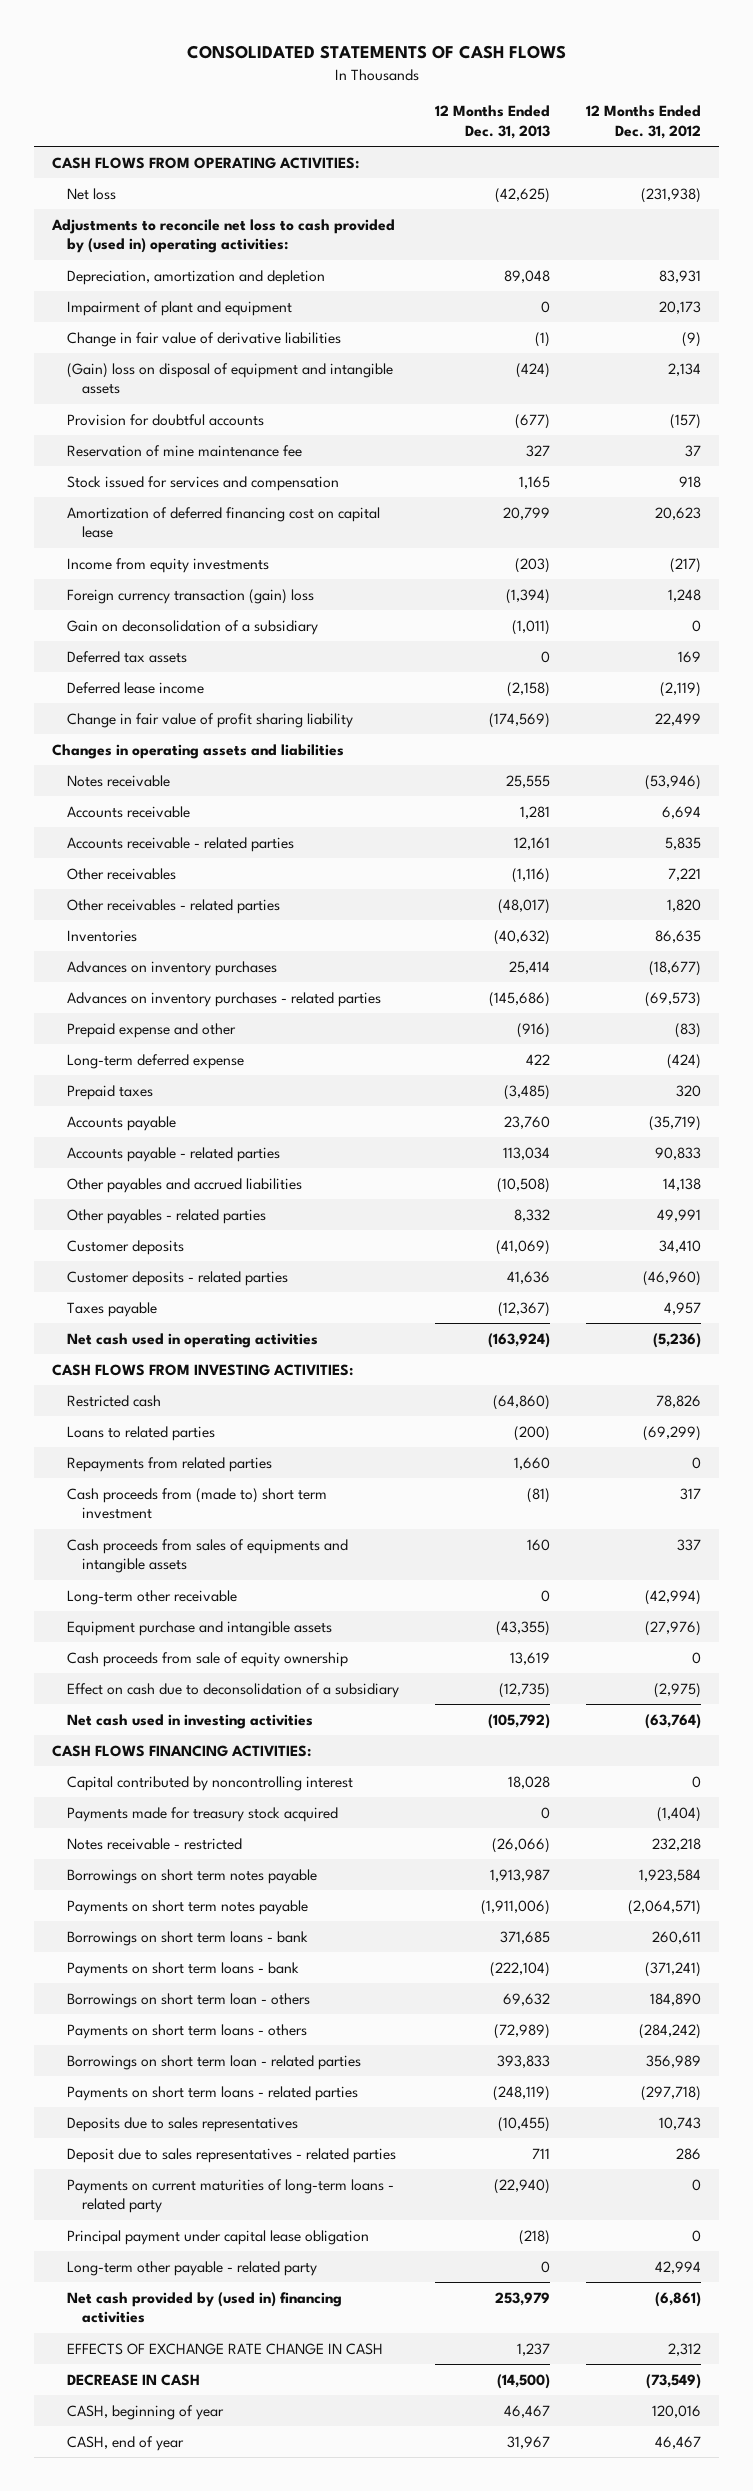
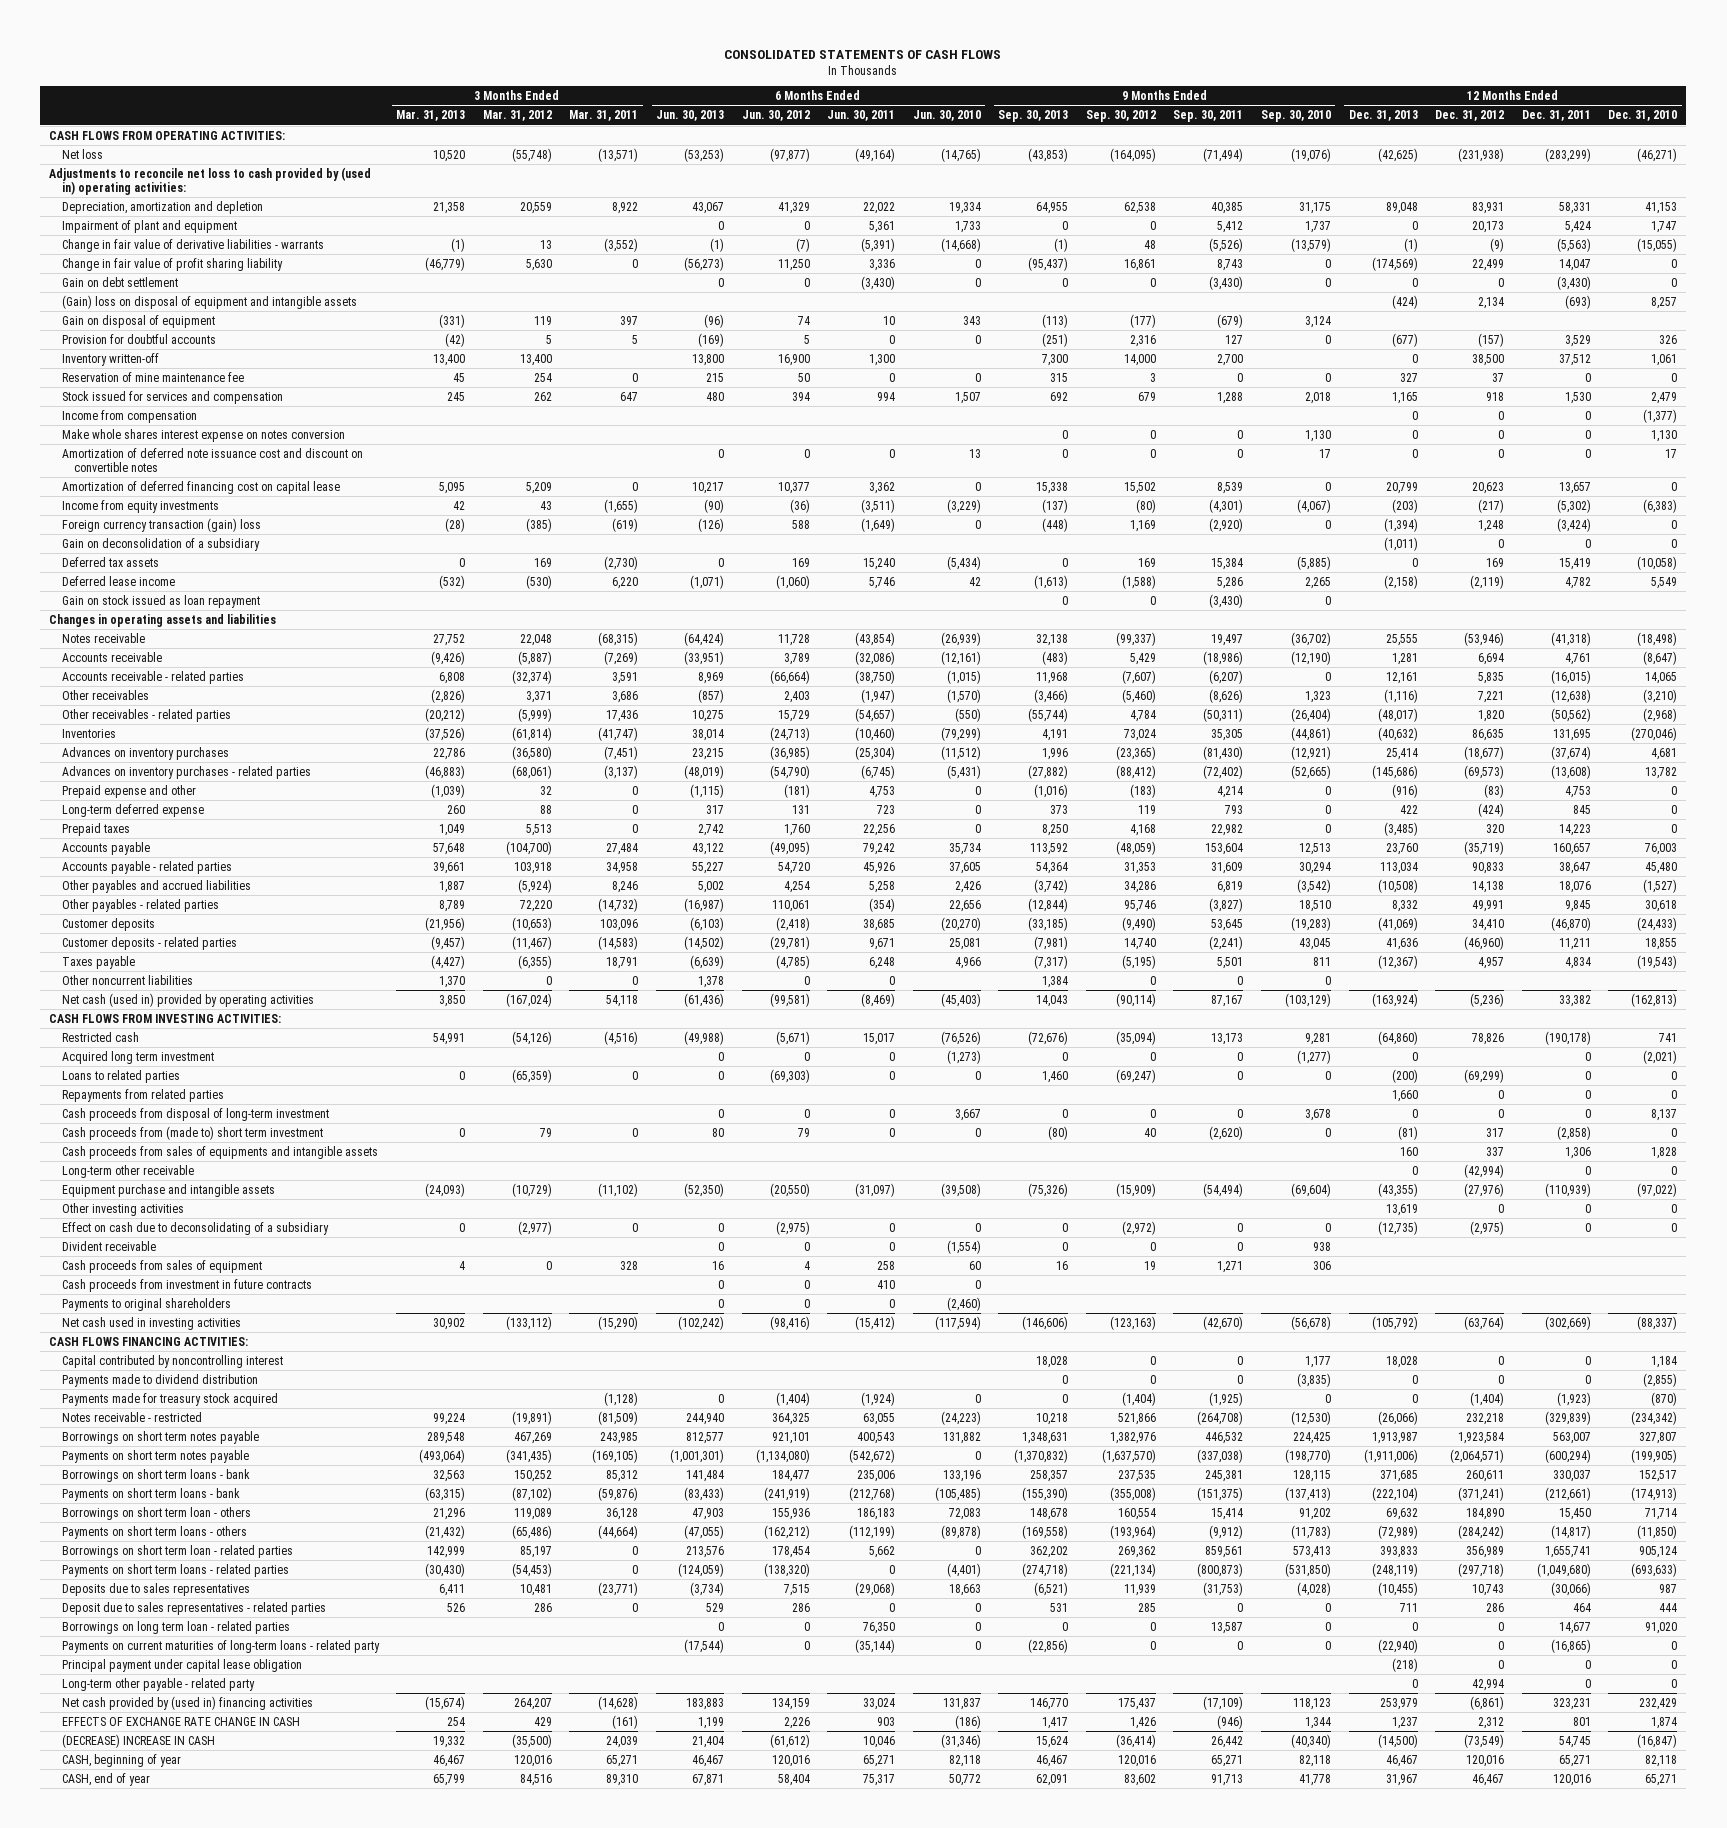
- | 12 Months Ended Dec. 31, 2013 | 12 Months Ended Dec. 31, 2012
+ | 3 Months Ended Mar. 31, 2013 | 3 Months Ended Mar. 31, 2012 | 3 Months Ended Mar. 31, 2011 | 6 Months Ended Jun. 30, 2013 | 6 Months Ended Jun. 30, 2012 | 6 Months Ended Jun. 30, 2011 | 6 Months Ended Jun. 30, 2010 | 9 Months Ended Sep. 30, 2013 | 9 Months Ended Sep. 30, 2012 | 9 Months Ended Sep. 30, 2011 | 9 Months Ended Sep. 30, 2010 | 12 Months Ended Dec. 31, 2013 | 12 Months Ended Dec. 31, 2012 | 12 Months Ended Dec. 31, 2011 | 12 Months Ended Dec. 31, 2010
- Change in fair value of derivative liabilities | (1) | (9)
+ Change in fair value of derivative liabilities - warrants | (1) | 13 | (3,552) | (1) | (7) | (5,391) | (14,668) | (1) | 48 | (5,526) | (13,579) | (1) | (9) | (5,563) | (15,055)
moved up: Change in fair value of profit sharing liability | (46,779) | 5,630 | 0 | (56,273) | 11,250 | 3,336 | 0 | (95,437) | 16,861 | 8,743 | 0 | (174,569) | 22,499 | 14,047 | 0
+ Gain on debt settlement | | | | 0 | 0 | (3,430) | 0 | 0 | 0 | (3,430) | 0 | 0 | 0 | (3,430) | 0
+ Gain on disposal of equipment | (331) | 119 | 397 | (96) | 74 | 10 | 343 | (113) | (177) | (679) | 3,124 | | | |
+ Inventory written-off | 13,400 | 13,400 | | 13,800 | 16,900 | 1,300 | | 7,300 | 14,000 | 2,700 | | 0 | 38,500 | 37,512 | 1,061
+ Income from compensation | | | | | | | | | | | | 0 | 0 | 0 | (1,377)
+ Make whole shares interest expense on notes conversion | | | | | | | | 0 | 0 | 0 | 1,130 | 0 | 0 | 0 | 1,130
+ Amortization of deferred note issuance cost and discount on convertible notes | | | | 0 | 0 | 0 | 13 | 0 | 0 | 0 | 17 | 0 | 0 | 0 | 17
+ Gain on stock issued as loan repayment | | | | | | | | 0 | 0 | (3,430) | 0 | | | |
- Net cash used in operating activities | (163,924) | (5,236)
+ Other noncurrent liabilities | 1,370 | 0 | 0 | 1,378 | 0 | 0 | | 1,384 | 0 | 0 | 0 | | | |
+ Net cash (used in) provided by operating activities | 3,850 | (167,024) | 54,118 | (61,436) | (99,581) | (8,469) | (45,403) | 14,043 | (90,114) | 87,167 | (103,129) | (163,924) | (5,236) | 33,382 | (162,813)
+ Acquired long term investment | | | | 0 | 0 | 0 | (1,273) | 0 | 0 | 0 | (1,277) | 0 | | 0 | (2,021)
+ Cash proceeds from disposal of long-term investment | | | | 0 | 0 | 0 | 3,667 | 0 | 0 | 0 | 3,678 | 0 | 0 | 0 | 8,137
- Cash proceeds from sale of equity ownership | 13,619 | 0
- Effect on cash due to deconsolidation of a subsidiary | (12,735) | (2,975)
+ Other investing activities | | | | | | | | | | | | 13,619 | 0 | 0 | 0
+ Effect on cash due to deconsolidating of a subsidiary | 0 | (2,977) | 0 | 0 | (2,975) | 0 | 0 | 0 | (2,972) | 0 | 0 | (12,735) | (2,975) | 0 | 0
+ Divident receivable | | | | 0 | 0 | 0 | (1,554) | 0 | 0 | 0 | 938 | | | |
+ Cash proceeds from sales of equipment | 4 | 0 | 328 | 16 | 4 | 258 | 60 | 16 | 19 | 1,271 | 306 | | | |
+ Cash proceeds from investment in future contracts | | | | 0 | 0 | 410 | 0 | | | | | | | |
+ Payments to original shareholders | | | | 0 | 0 | 0 | (2,460) | | | | | | | |
+ Payments made to dividend distribution | | | | | | | | 0 | 0 | 0 | (3,835) | 0 | 0 | 0 | (2,855)
+ Borrowings on long term loan - related parties | | | | 0 | 0 | 76,350 | 0 | 0 | 0 | 13,587 | 0 | 0 | 0 | 14,677 | 91,020
- DECREASE IN CASH | (14,500) | (73,549)
+ (DECREASE) INCREASE IN CASH | 19,332 | (35,500) | 24,039 | 21,404 | (61,612) | 10,046 | (31,346) | 15,624 | (36,414) | 26,442 | (40,340) | (14,500) | (73,549) | 54,745 | (16,847)

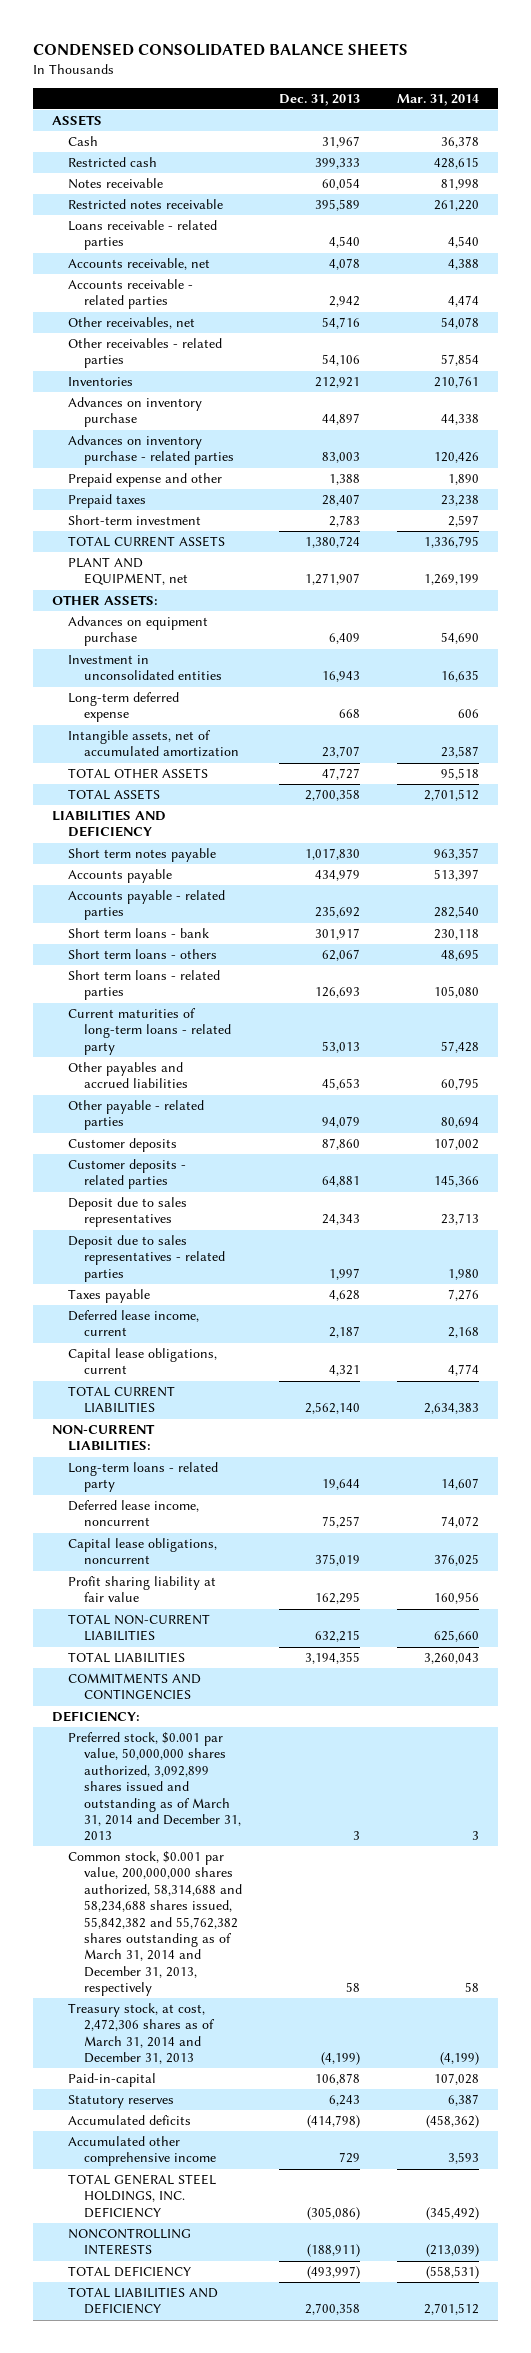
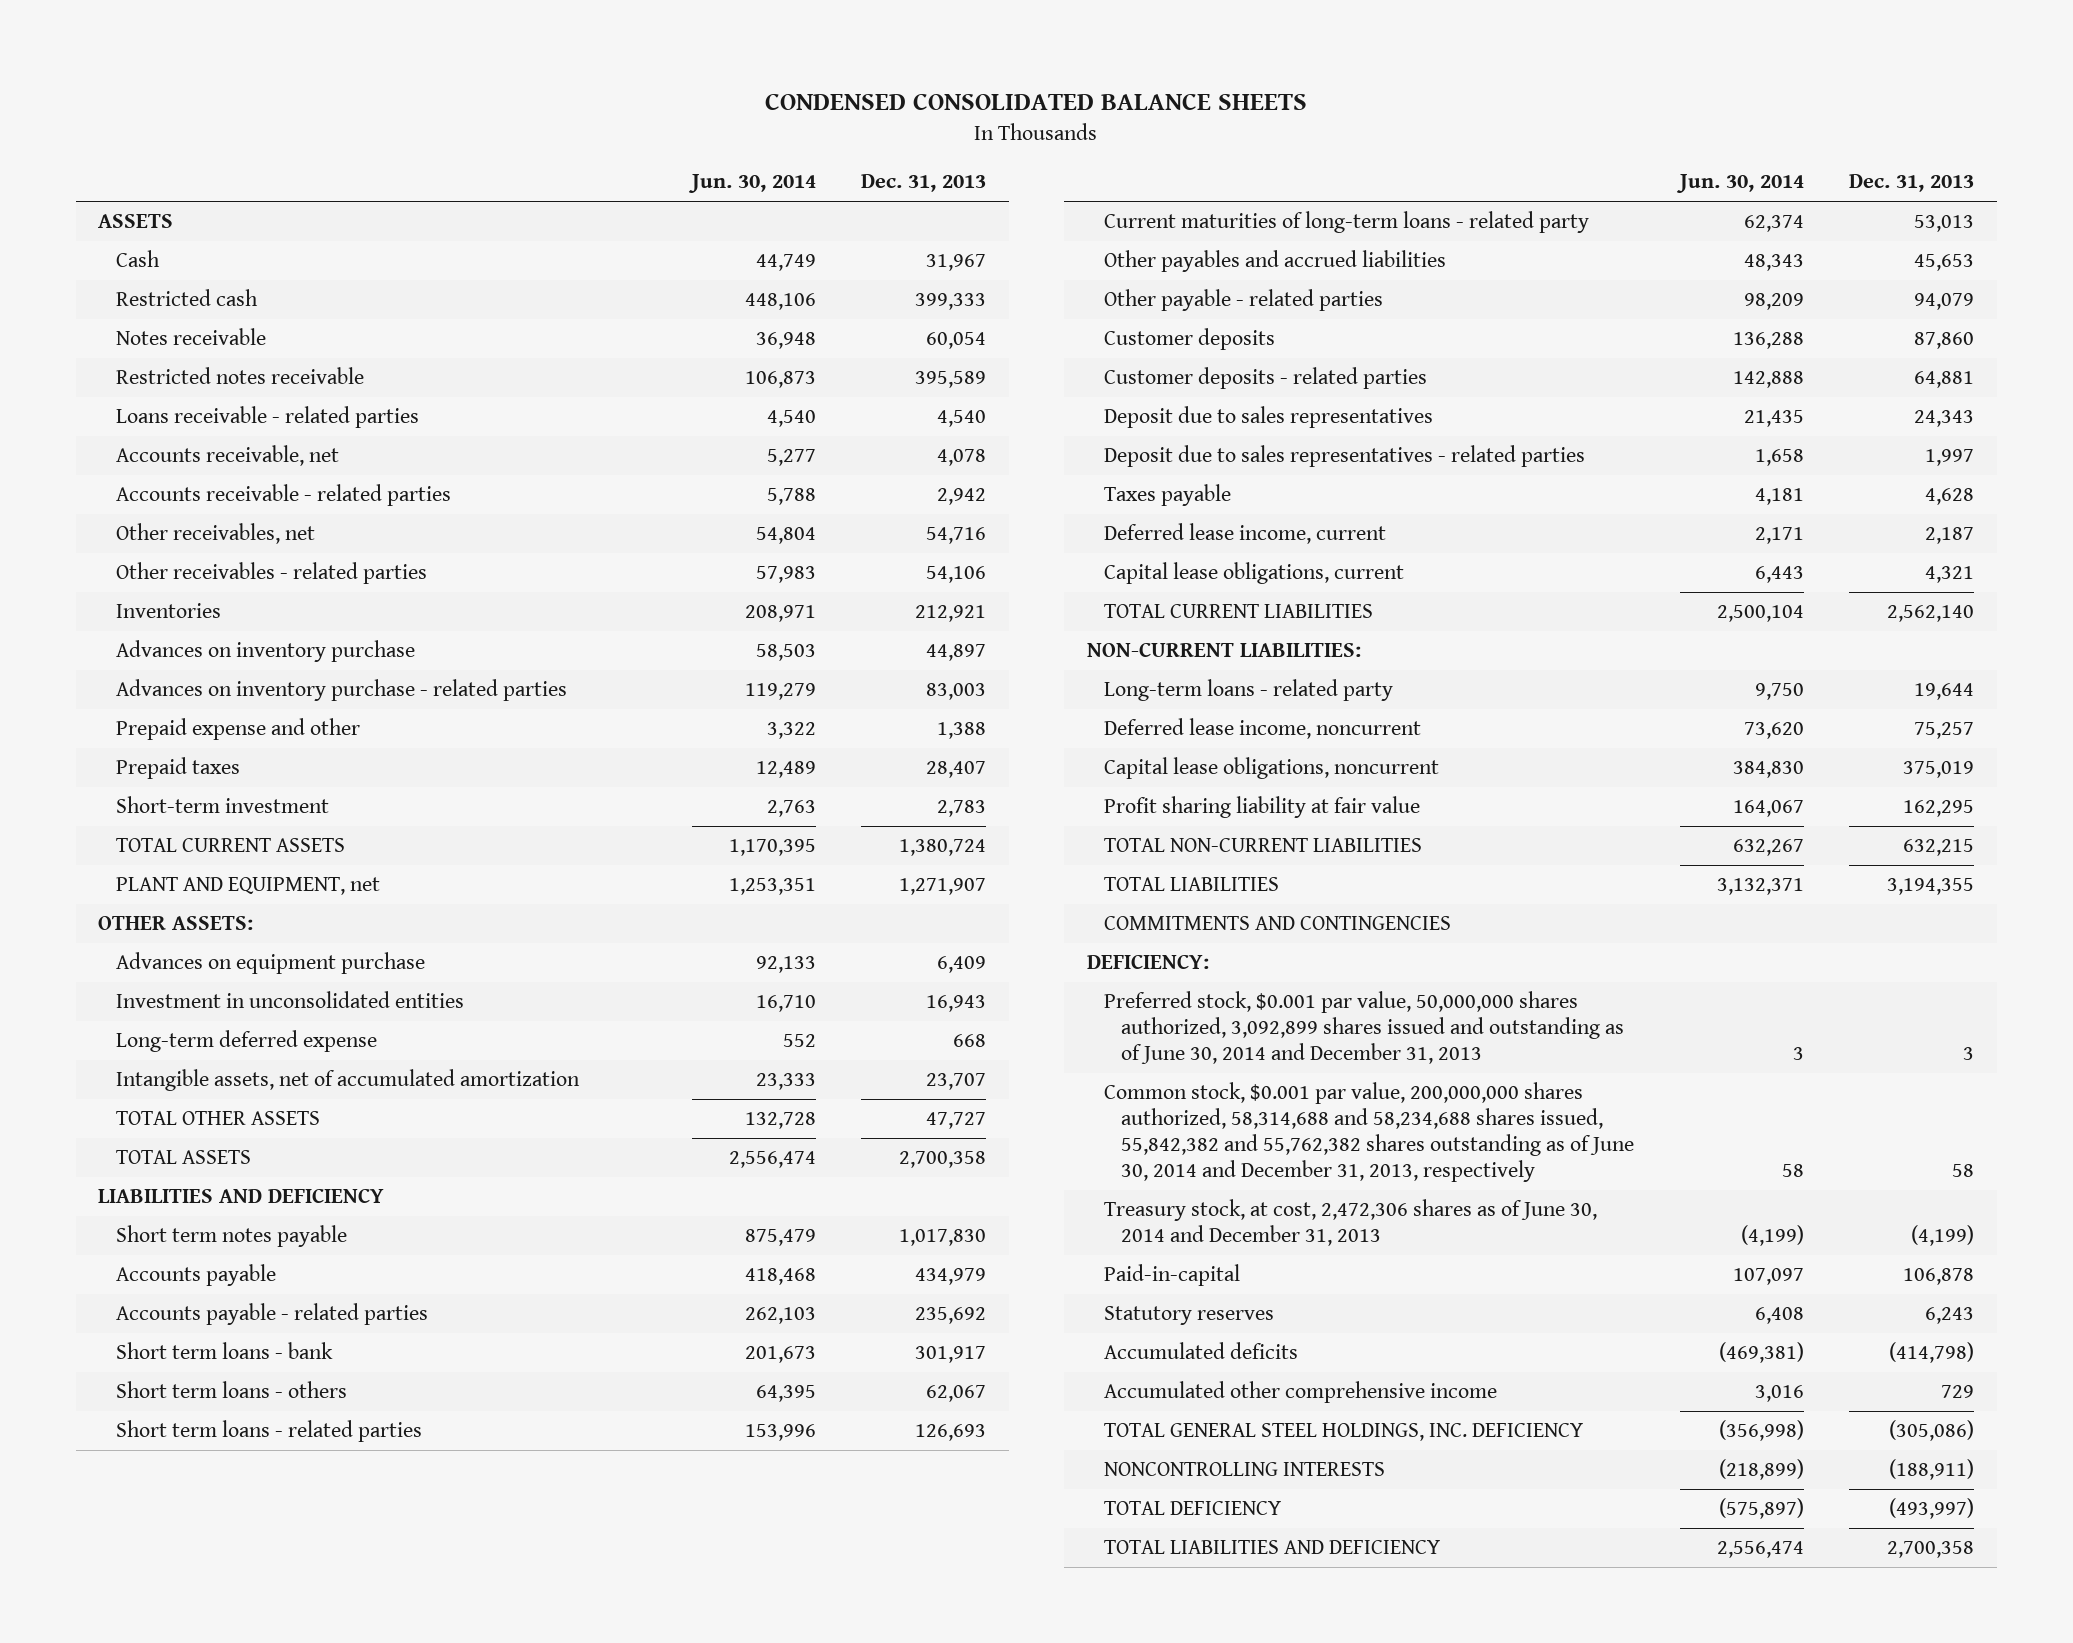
- | Dec. 31, 2013 | Mar. 31, 2014
+ | Jun. 30, 2014 | Dec. 31, 2013
- Preferred stock, $0.001 par value, 50,000,000 shares authorized, 3,092,899 shares issued and outstanding as of March 31, 2014 and December 31, 2013 | 3 | 3
- Common stock, $0.001 par value, 200,000,000 shares authorized, 58,314,688 and 58,234,688 shares issued, 55,842,382 and 55,762,382 shares outstanding as of March 31, 2014 and December 31, 2013, respectively | 58 | 58
- Treasury stock, at cost, 2,472,306 shares as of March 31, 2014 and December 31, 2013 | (4,199) | (4,199)
+ Preferred stock, $0.001 par value, 50,000,000 shares authorized, 3,092,899 shares issued and outstanding as of June 30, 2014 and December 31, 2013 | 3 | 3
+ Common stock, $0.001 par value, 200,000,000 shares authorized, 58,314,688 and 58,234,688 shares issued, 55,842,382 and 55,762,382 shares outstanding as of June 30, 2014 and December 31, 2013, respectively | 58 | 58
+ Treasury stock, at cost, 2,472,306 shares as of June 30, 2014 and December 31, 2013 | (4,199) | (4,199)

